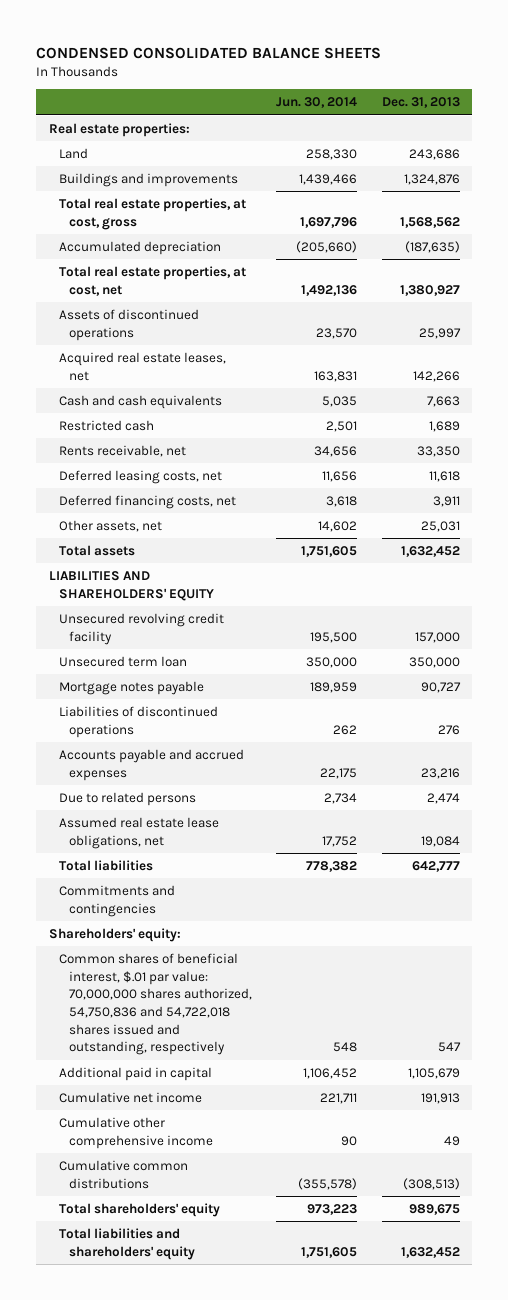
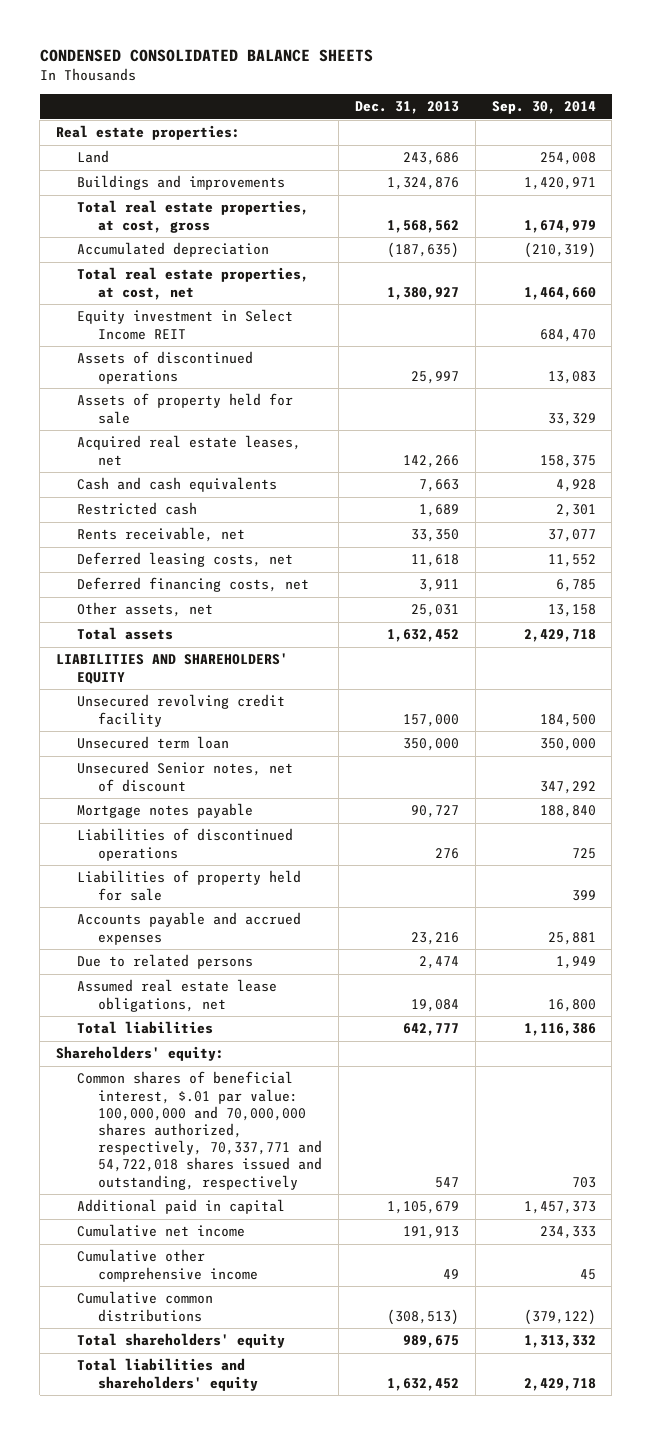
- | Jun. 30, 2014 | Dec. 31, 2013
+ | Dec. 31, 2013 | Sep. 30, 2014
+ Equity investment in Select Income REIT | | 684,470
+ Assets of property held for sale | | 33,329
+ Unsecured Senior notes, net of discount | | 347,292
+ Liabilities of property held for sale | | 399
- Commitments and contingencies
- Common shares of beneficial interest, $.01 par value: 70,000,000 shares authorized, 54,750,836 and 54,722,018 shares issued and outstanding, respectively | 548 | 547
+ Common shares of beneficial interest, $.01 par value: 100,000,000 and 70,000,000 shares authorized, respectively, 70,337,771 and 54,722,018 shares issued and outstanding, respectively | 547 | 703

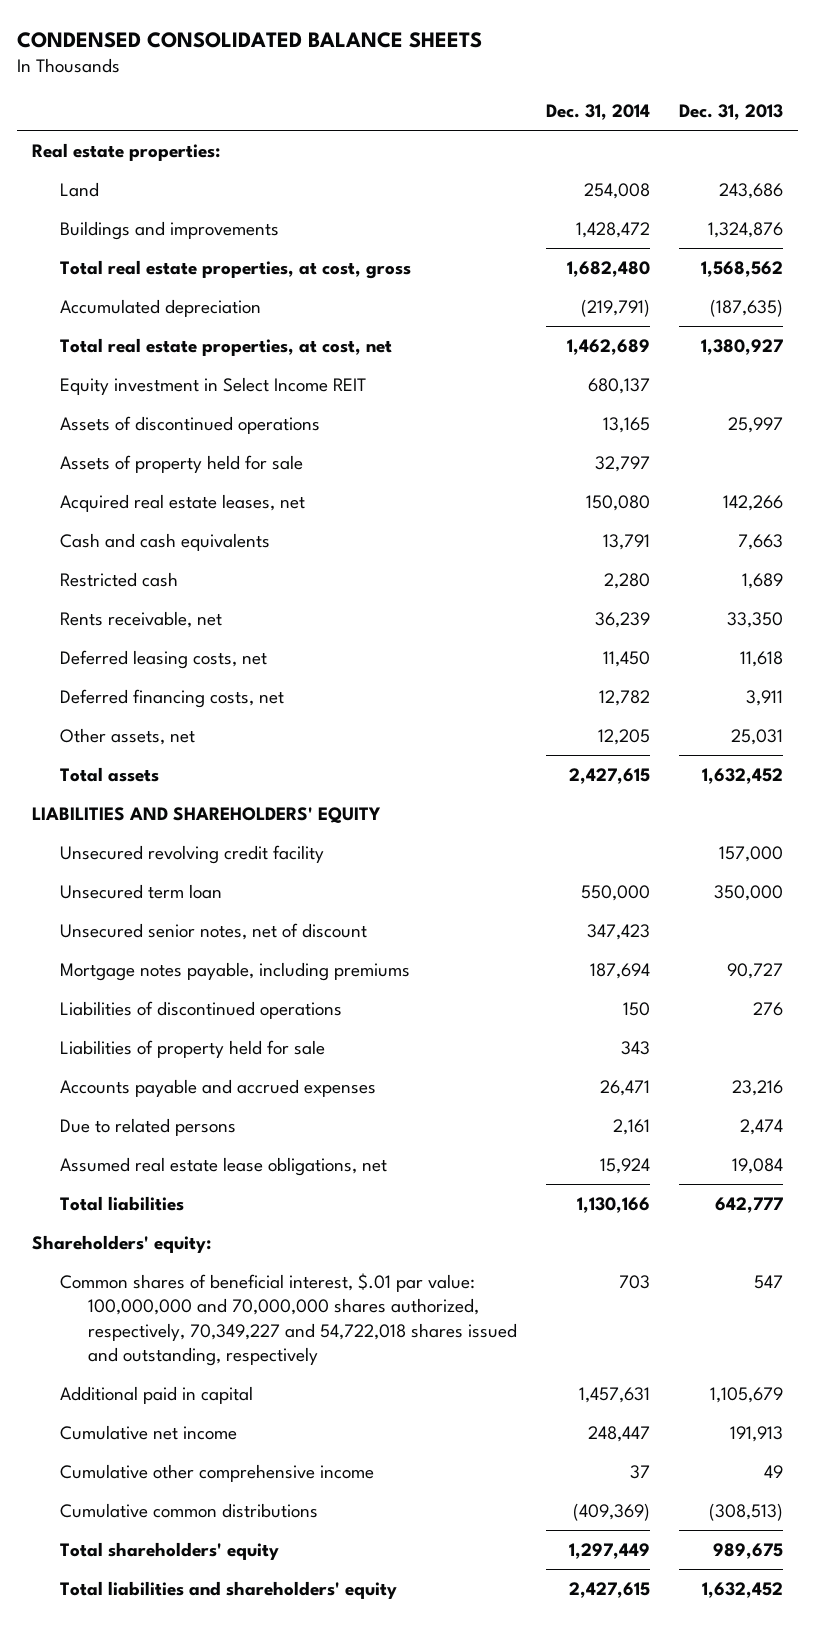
- | Dec. 31, 2013 | Sep. 30, 2014
+ | Dec. 31, 2014 | Dec. 31, 2013
- Unsecured Senior notes, net of discount | | 347,292
- Mortgage notes payable | 90,727 | 188,840
+ Unsecured senior notes, net of discount | 347,423 |
+ Mortgage notes payable, including premiums | 187,694 | 90,727
- Common shares of beneficial interest, $.01 par value: 100,000,000 and 70,000,000 shares authorized, respectively, 70,337,771 and 54,722,018 shares issued and outstanding, respectively | 547 | 703
+ Common shares of beneficial interest, $.01 par value: 100,000,000 and 70,000,000 shares authorized, respectively, 70,349,227 and 54,722,018 shares issued and outstanding, respectively | 703 | 547

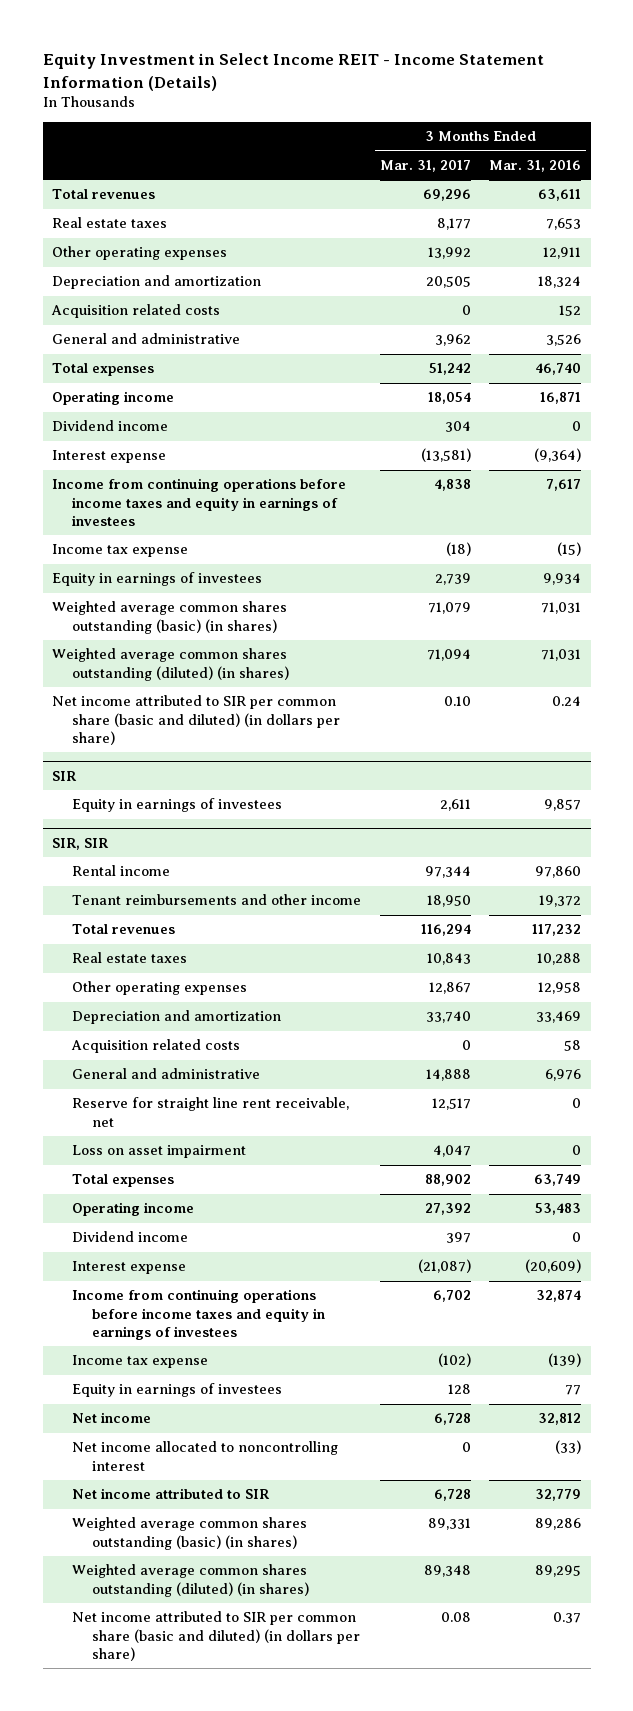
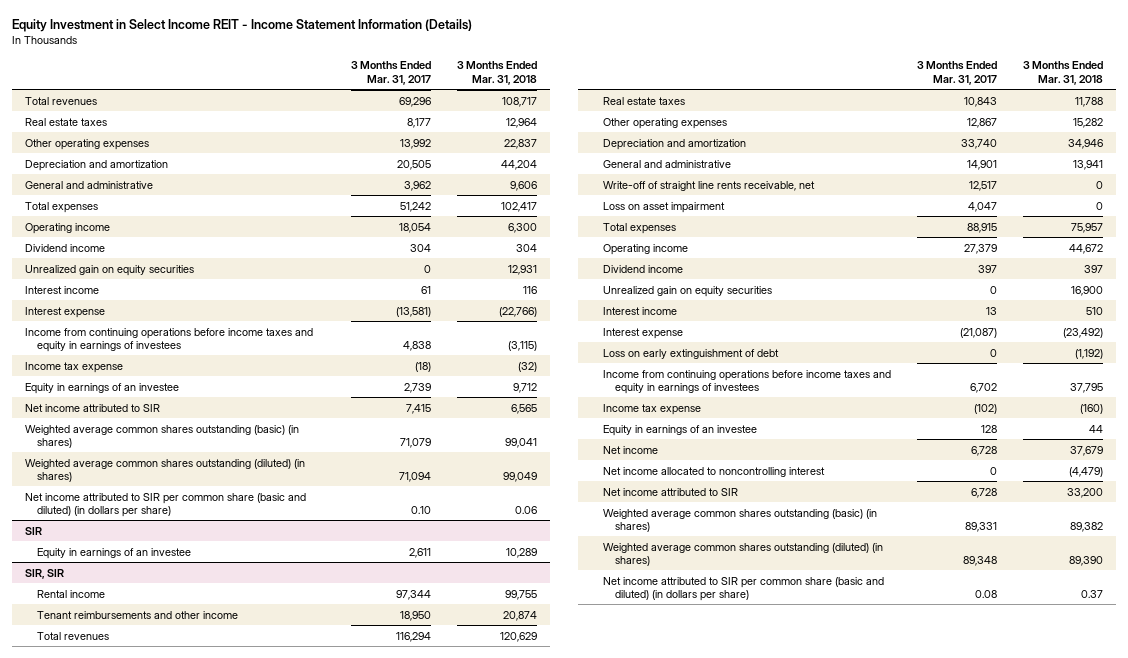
- | 3 Months Ended Mar. 31, 2017 | 3 Months Ended Mar. 31, 2016
+ | 3 Months Ended Mar. 31, 2017 | 3 Months Ended Mar. 31, 2018
- Acquisition related costs | 0 | 152
+ Unrealized gain on equity securities | 0 | 12,931
+ Interest income | 61 | 116
- Equity in earnings of investees | 2,739 | 9,934
+ Equity in earnings of an investee | 2,739 | 9,712
+ Net income attributed to SIR | 7,415 | 6,565
@ SIR
- Equity in earnings of investees | 2,611 | 9,857
+ Equity in earnings of an investee | 2,611 | 10,289
@ SIR, SIR
- Acquisition related costs | 0 | 58
- General and administrative | 14,888 | 6,976
- Reserve for straight line rent receivable, net | 12,517 | 0
+ General and administrative | 14,901 | 13,941
+ Write-off of straight line rents receivable, net | 12,517 | 0
- Total expenses | 88,902 | 63,749
- Operating income | 27,392 | 53,483
+ Total expenses | 88,915 | 75,957
+ Operating income | 27,379 | 44,672
+ Unrealized gain on equity securities | 0 | 16,900
+ Interest income | 13 | 510
+ Loss on early extinguishment of debt | 0 | (1,192)
- Equity in earnings of investees | 128 | 77
+ Equity in earnings of an investee | 128 | 44

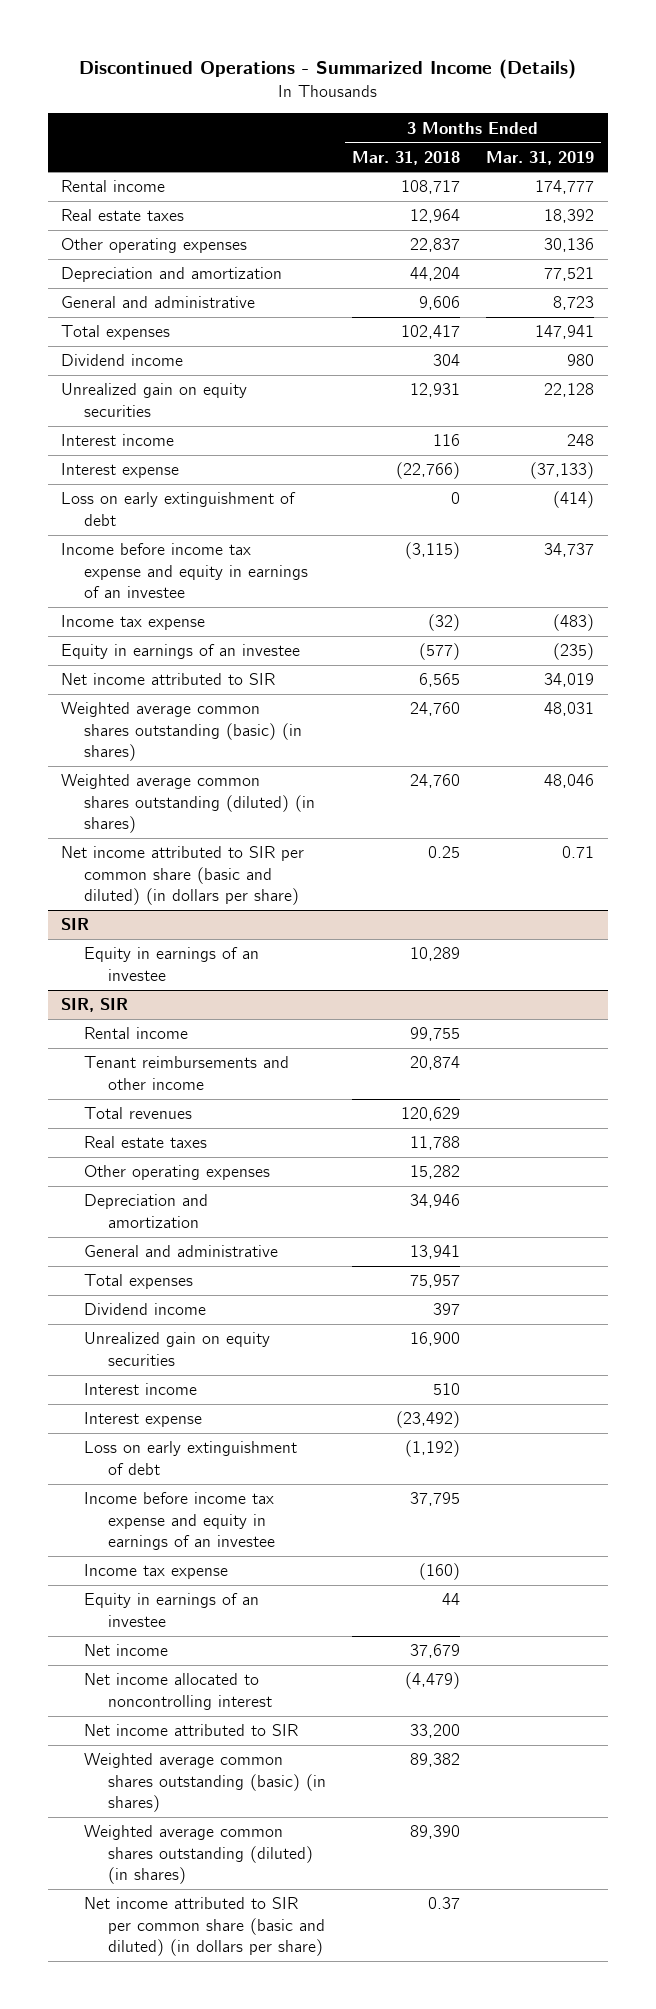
- Equity Investment in Select Income REIT - Income Statement Information (Details)
+ Discontinued Operations - Summarized Income (Details)
- | 3 Months Ended Mar. 31, 2017 | 3 Months Ended Mar. 31, 2018
+ | 3 Months Ended Mar. 31, 2018 | 3 Months Ended Mar. 31, 2019
- Total revenues | 69,296 | 108,717
+ Rental income | 108,717 | 174,777
- Operating income | 18,054 | 6,300
- Income from continuing operations before income taxes and equity in earnings of investees | 4,838 | (3,115)
+ Loss on early extinguishment of debt | 0 | (414)
+ Income before income tax expense and equity in earnings of an investee | (3,115) | 34,737
- Equity in earnings of an investee | 2,739 | 9,712
+ Equity in earnings of an investee | (577) | (235)
- Weighted average common shares outstanding (basic) (in shares) | 71,079 | 99,041
- Weighted average common shares outstanding (diluted) (in shares) | 71,094 | 99,049
- Net income attributed to SIR per common share (basic and diluted) (in dollars per share) | 0.10 | 0.06
+ Weighted average common shares outstanding (basic) (in shares) | 24,760 | 48,031
+ Weighted average common shares outstanding (diluted) (in shares) | 24,760 | 48,046
+ Net income attributed to SIR per common share (basic and diluted) (in dollars per share) | 0.25 | 0.71
@ SIR, SIR
- Write-off of straight line rents receivable, net | 12,517 | 0
- Loss on asset impairment | 4,047 | 0
- Operating income | 27,379 | 44,672
- Income from continuing operations before income taxes and equity in earnings of investees | 6,702 | 37,795
+ Income before income tax expense and equity in earnings of an investee | 37,795 |

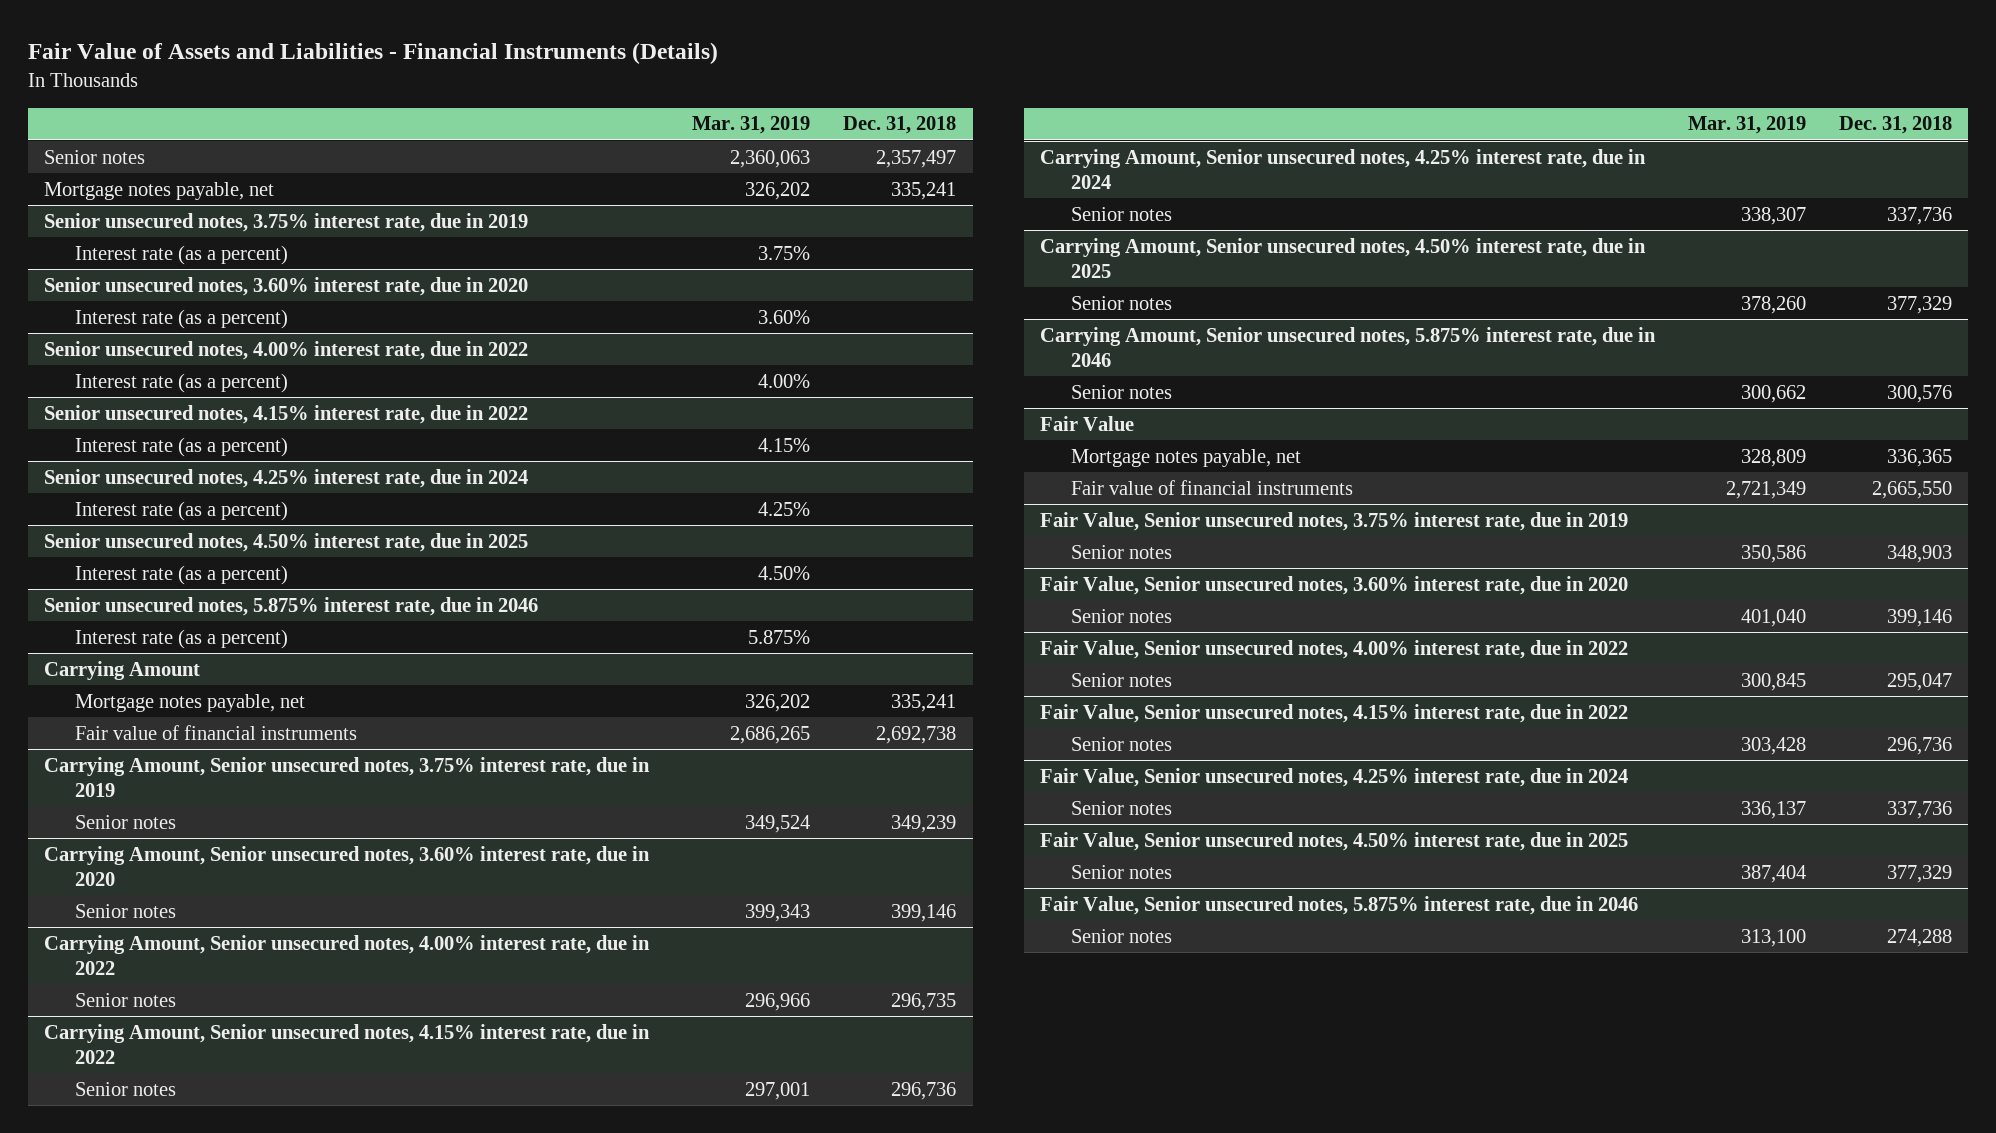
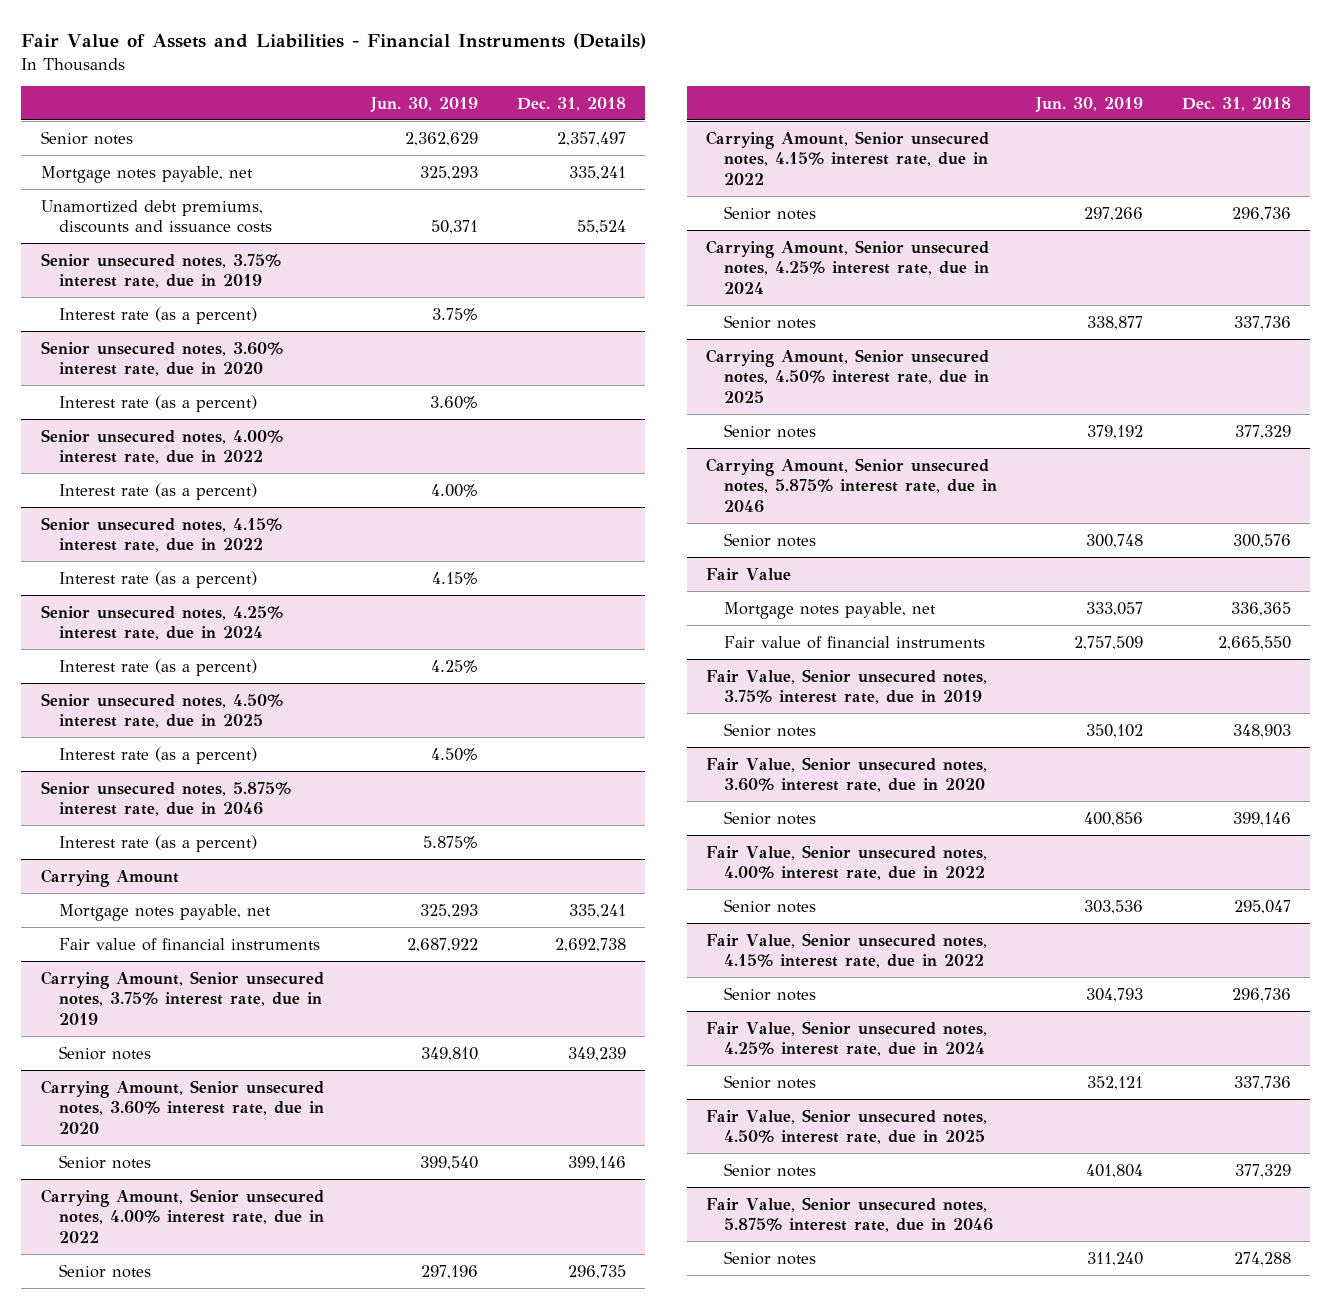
- | Mar. 31, 2019 | Dec. 31, 2018
+ | Jun. 30, 2019 | Dec. 31, 2018
+ Unamortized debt premiums, discounts and issuance costs | 50,371 | 55,524

